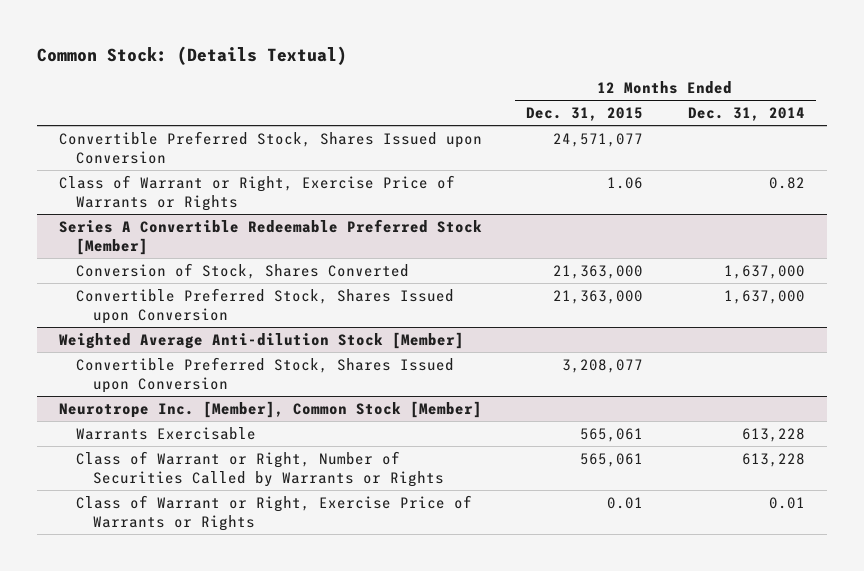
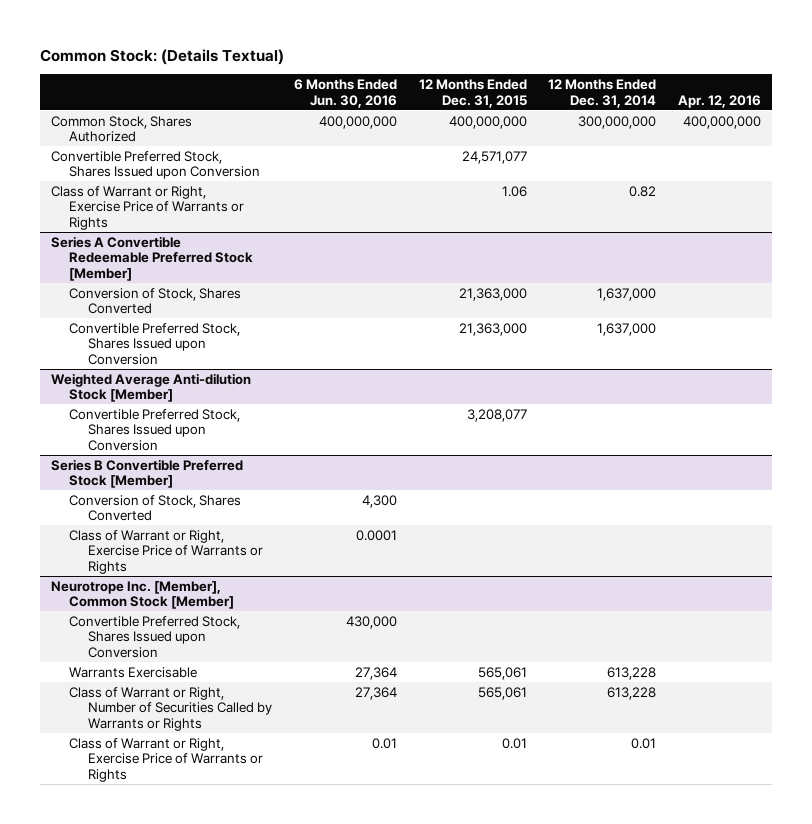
- | 12 Months Ended Dec. 31, 2015 | 12 Months Ended Dec. 31, 2014
+ | 6 Months Ended Jun. 30, 2016 | 12 Months Ended Dec. 31, 2015 | 12 Months Ended Dec. 31, 2014 | Apr. 12, 2016
+ Common Stock, Shares Authorized | 400,000,000 | 400,000,000 | 300,000,000 | 400,000,000
+ Series B Convertible Preferred Stock [Member]
+ Conversion of Stock, Shares Converted | 4,300 | | |
+ Class of Warrant or Right, Exercise Price of Warrants or Rights | 0.0001 | | |
@ Neurotrope Inc. [Member], Common Stock [Member]
+ Convertible Preferred Stock, Shares Issued upon Conversion | 430,000 | | |

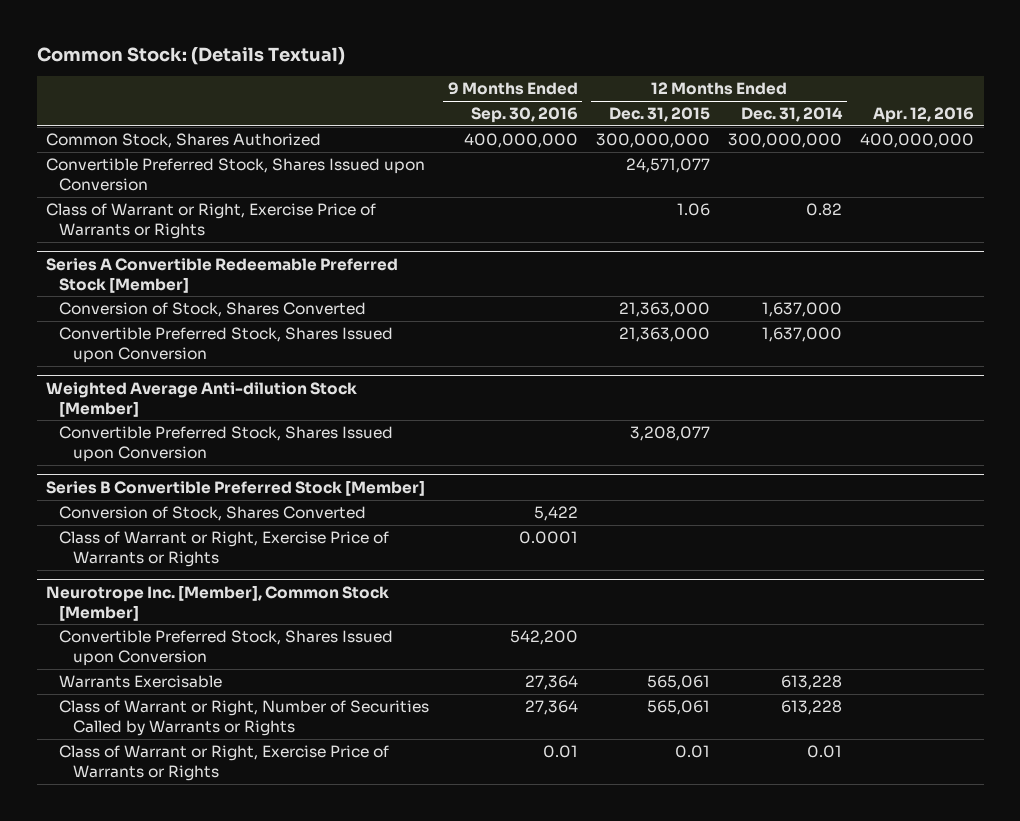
- | 6 Months Ended Jun. 30, 2016 | 12 Months Ended Dec. 31, 2015 | 12 Months Ended Dec. 31, 2014 | Apr. 12, 2016
+ | 9 Months Ended Sep. 30, 2016 | 12 Months Ended Dec. 31, 2015 | 12 Months Ended Dec. 31, 2014 | Apr. 12, 2016
- Common Stock, Shares Authorized | 400,000,000 | 400,000,000 | 300,000,000 | 400,000,000
+ Common Stock, Shares Authorized | 400,000,000 | 300,000,000 | 300,000,000 | 400,000,000

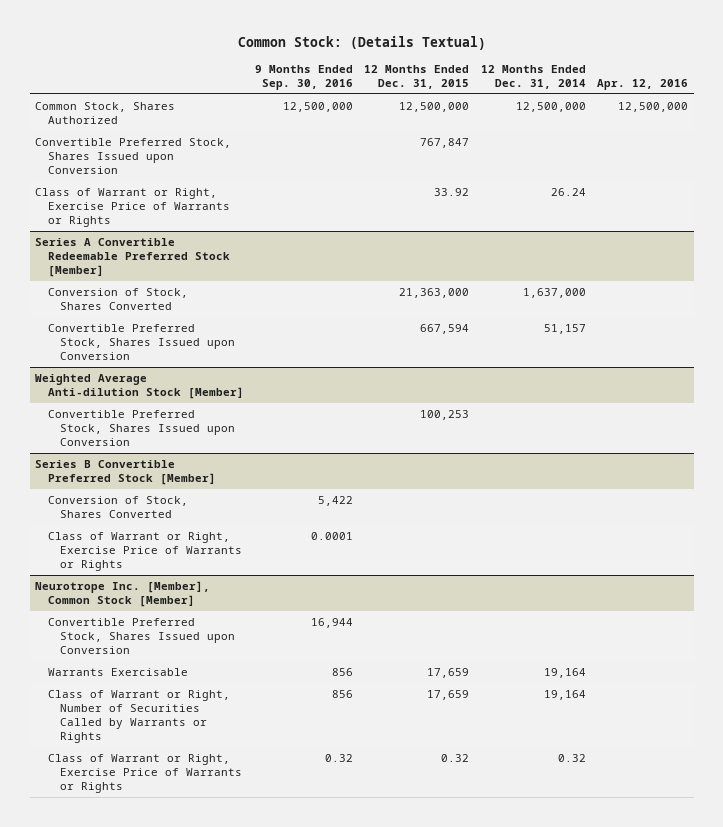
- Common Stock, Shares Authorized | 400,000,000 | 300,000,000 | 300,000,000 | 400,000,000
- Convertible Preferred Stock, Shares Issued upon Conversion | | 24,571,077 | |
- Class of Warrant or Right, Exercise Price of Warrants or Rights | | 1.06 | 0.82 |
+ Common Stock, Shares Authorized | 12,500,000 | 12,500,000 | 12,500,000 | 12,500,000
+ Convertible Preferred Stock, Shares Issued upon Conversion | | 767,847 | |
+ Class of Warrant or Right, Exercise Price of Warrants or Rights | | 33.92 | 26.24 |
@ Series A Convertible Redeemable Preferred Stock [Member]
- Convertible Preferred Stock, Shares Issued upon Conversion | | 21,363,000 | 1,637,000 |
+ Convertible Preferred Stock, Shares Issued upon Conversion | | 667,594 | 51,157 |
@ Weighted Average Anti-dilution Stock [Member]
- Convertible Preferred Stock, Shares Issued upon Conversion | | 3,208,077 | |
+ Convertible Preferred Stock, Shares Issued upon Conversion | | 100,253 | |
@ Neurotrope Inc. [Member], Common Stock [Member]
- Convertible Preferred Stock, Shares Issued upon Conversion | 542,200 | | |
- Warrants Exercisable | 27,364 | 565,061 | 613,228 |
- Class of Warrant or Right, Number of Securities Called by Warrants or Rights | 27,364 | 565,061 | 613,228 |
- Class of Warrant or Right, Exercise Price of Warrants or Rights | 0.01 | 0.01 | 0.01 |
+ Convertible Preferred Stock, Shares Issued upon Conversion | 16,944 | | |
+ Warrants Exercisable | 856 | 17,659 | 19,164 |
+ Class of Warrant or Right, Number of Securities Called by Warrants or Rights | 856 | 17,659 | 19,164 |
+ Class of Warrant or Right, Exercise Price of Warrants or Rights | 0.32 | 0.32 | 0.32 |

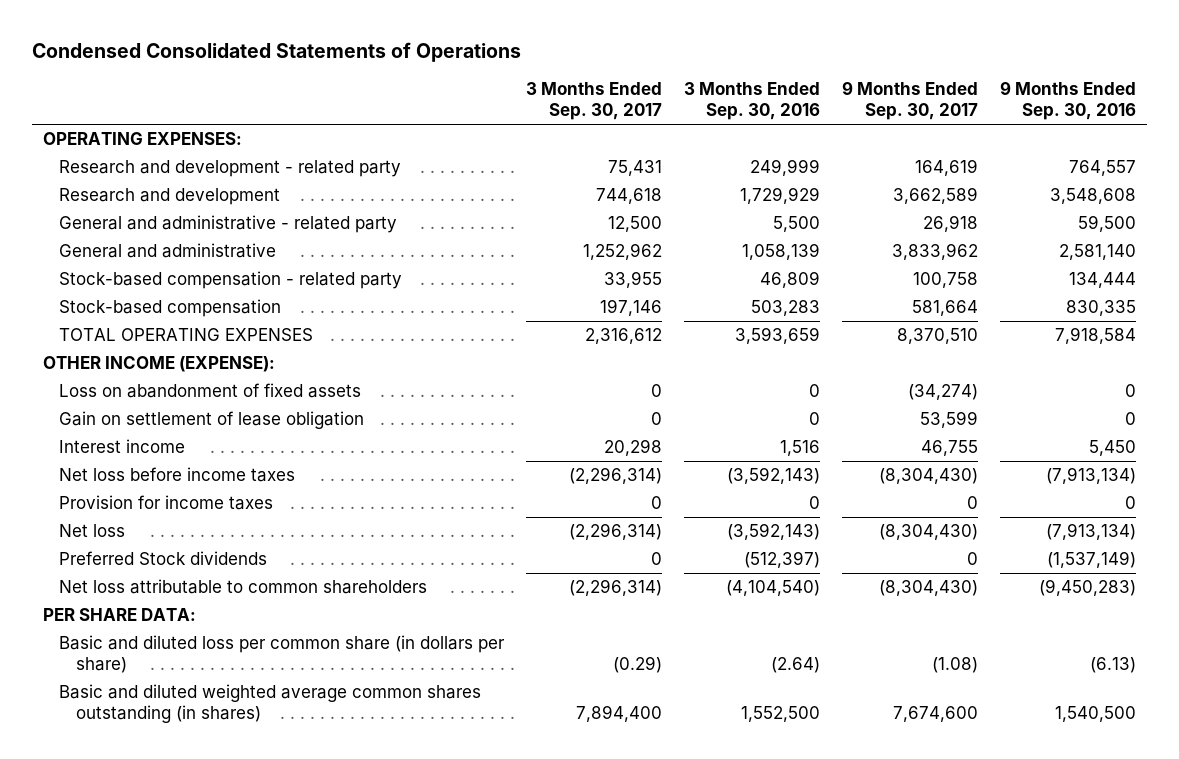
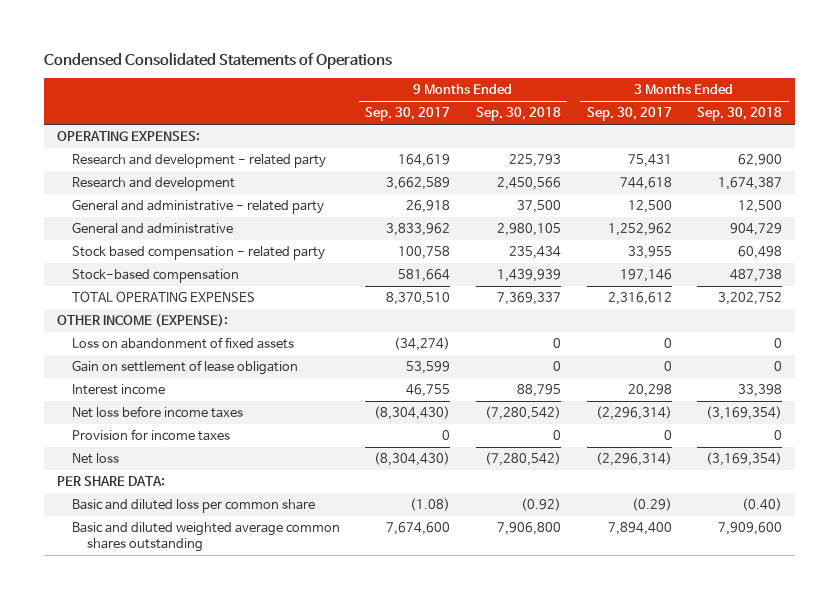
- | 3 Months Ended Sep. 30, 2017 | 3 Months Ended Sep. 30, 2016 | 9 Months Ended Sep. 30, 2017 | 9 Months Ended Sep. 30, 2016
+ | 9 Months Ended Sep. 30, 2017 | 9 Months Ended Sep. 30, 2018 | 3 Months Ended Sep. 30, 2017 | 3 Months Ended Sep. 30, 2018
- Stock-based compensation - related party | 33,955 | 46,809 | 100,758 | 134,444
+ Stock based compensation - related party | 100,758 | 235,434 | 33,955 | 60,498
- Preferred Stock dividends | 0 | (512,397) | 0 | (1,537,149)
- Net loss attributable to common shareholders | (2,296,314) | (4,104,540) | (8,304,430) | (9,450,283)
- Basic and diluted loss per common share (in dollars per share) | (0.29) | (2.64) | (1.08) | (6.13)
- Basic and diluted weighted average common shares outstanding (in shares) | 7,894,400 | 1,552,500 | 7,674,600 | 1,540,500
+ Basic and diluted loss per common share | (1.08) | (0.92) | (0.29) | (0.40)
+ Basic and diluted weighted average common shares outstanding | 7,674,600 | 7,906,800 | 7,894,400 | 7,909,600

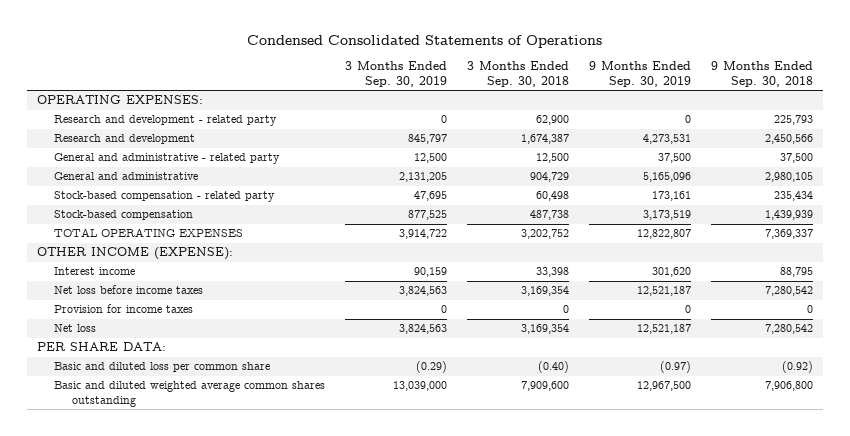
- | 9 Months Ended Sep. 30, 2017 | 9 Months Ended Sep. 30, 2018 | 3 Months Ended Sep. 30, 2017 | 3 Months Ended Sep. 30, 2018
+ | 3 Months Ended Sep. 30, 2019 | 3 Months Ended Sep. 30, 2018 | 9 Months Ended Sep. 30, 2019 | 9 Months Ended Sep. 30, 2018
- Stock based compensation - related party | 100,758 | 235,434 | 33,955 | 60,498
+ Stock-based compensation - related party | 47,695 | 60,498 | 173,161 | 235,434
- Loss on abandonment of fixed assets | (34,274) | 0 | 0 | 0
- Gain on settlement of lease obligation | 53,599 | 0 | 0 | 0
- Net loss before income taxes | (8,304,430) | (7,280,542) | (2,296,314) | (3,169,354)
+ Net loss before income taxes | 3,824,563 | 3,169,354 | 12,521,187 | 7,280,542
- Net loss | (8,304,430) | (7,280,542) | (2,296,314) | (3,169,354)
+ Net loss | 3,824,563 | 3,169,354 | 12,521,187 | 7,280,542

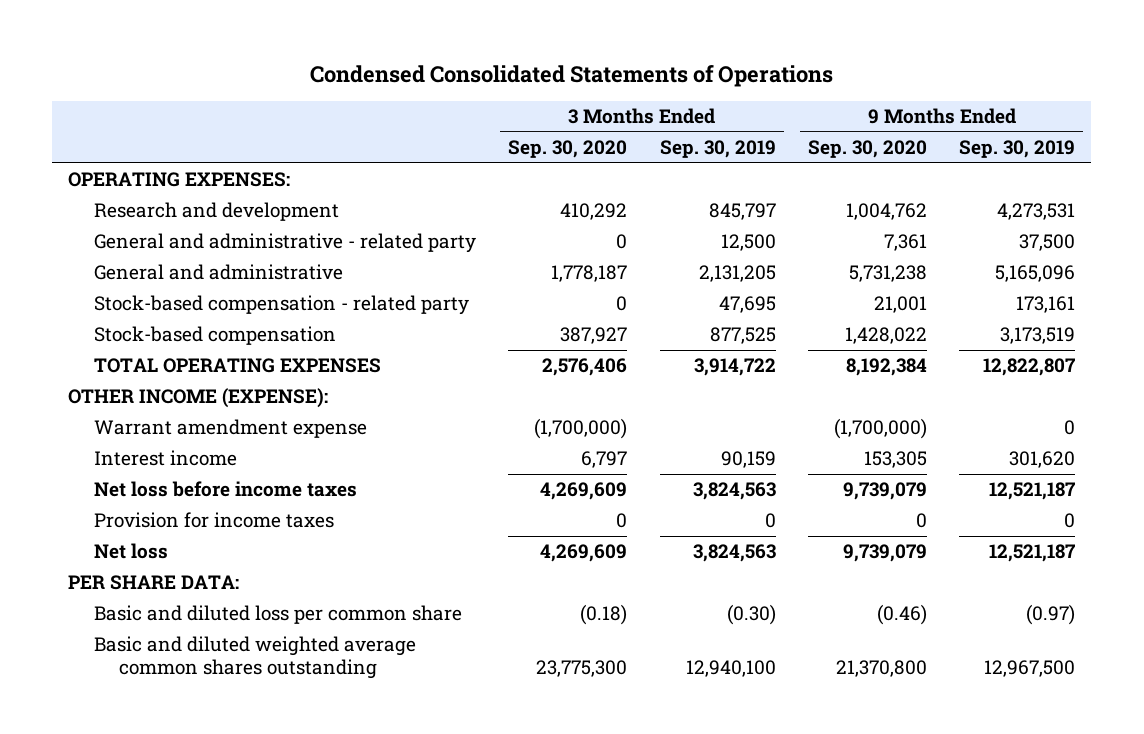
- | 3 Months Ended Sep. 30, 2019 | 3 Months Ended Sep. 30, 2018 | 9 Months Ended Sep. 30, 2019 | 9 Months Ended Sep. 30, 2018
+ | 3 Months Ended Sep. 30, 2020 | 3 Months Ended Sep. 30, 2019 | 9 Months Ended Sep. 30, 2020 | 9 Months Ended Sep. 30, 2019
- Research and development - related party | 0 | 62,900 | 0 | 225,793
+ Warrant amendment expense | (1,700,000) | | (1,700,000) | 0
- Basic and diluted loss per common share | (0.29) | (0.40) | (0.97) | (0.92)
- Basic and diluted weighted average common shares outstanding | 13,039,000 | 7,909,600 | 12,967,500 | 7,906,800
+ Basic and diluted loss per common share | (0.18) | (0.30) | (0.46) | (0.97)
+ Basic and diluted weighted average common shares outstanding | 23,775,300 | 12,940,100 | 21,370,800 | 12,967,500

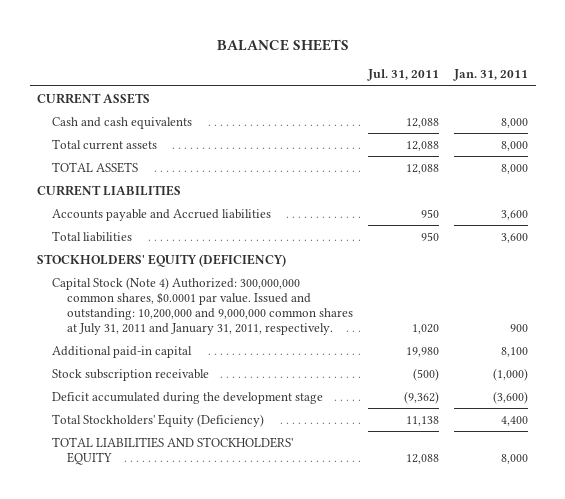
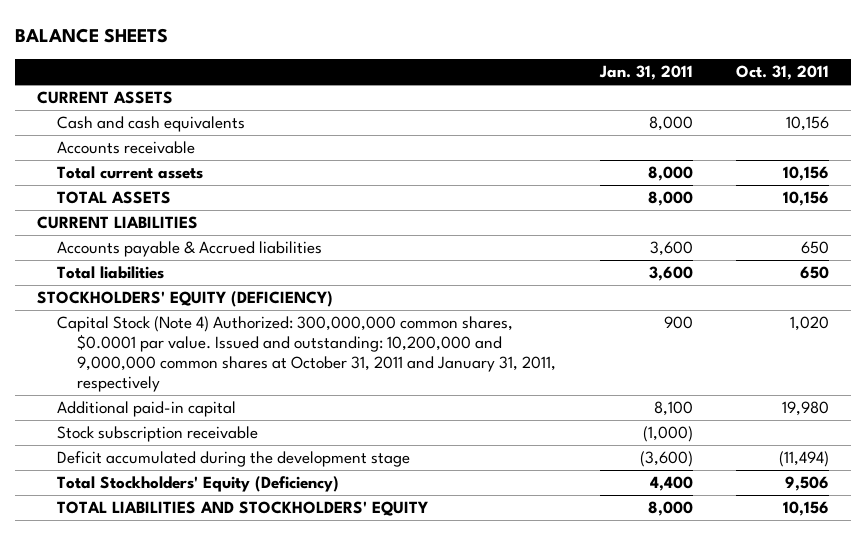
- | Jul. 31, 2011 | Jan. 31, 2011
+ | Jan. 31, 2011 | Oct. 31, 2011
+ Accounts receivable
- Accounts payable and Accrued liabilities | 950 | 3,600
+ Accounts payable & Accrued liabilities | 3,600 | 650
- Capital Stock (Note 4) Authorized: 300,000,000 common shares, $0.0001 par value. Issued and outstanding: 10,200,000 and 9,000,000 common shares at July 31, 2011 and January 31, 2011, respectively. | 1,020 | 900
+ Capital Stock (Note 4) Authorized: 300,000,000 common shares, $0.0001 par value. Issued and outstanding: 10,200,000 and 9,000,000 common shares at October 31, 2011 and January 31, 2011, respectively | 900 | 1,020

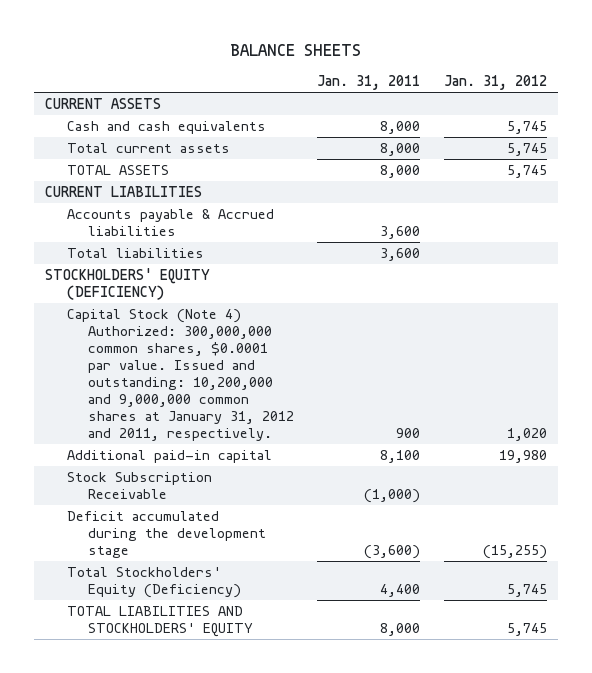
- | Jan. 31, 2011 | Oct. 31, 2011
+ | Jan. 31, 2011 | Jan. 31, 2012
- Accounts receivable
- Capital Stock (Note 4) Authorized: 300,000,000 common shares, $0.0001 par value. Issued and outstanding: 10,200,000 and 9,000,000 common shares at October 31, 2011 and January 31, 2011, respectively | 900 | 1,020
+ Capital Stock (Note 4) Authorized: 300,000,000 common shares, $0.0001 par value. Issued and outstanding: 10,200,000 and 9,000,000 common shares at January 31, 2012 and 2011, respectively. | 900 | 1,020
- Stock subscription receivable | (1,000) |
+ Stock Subscription Receivable | (1,000) |

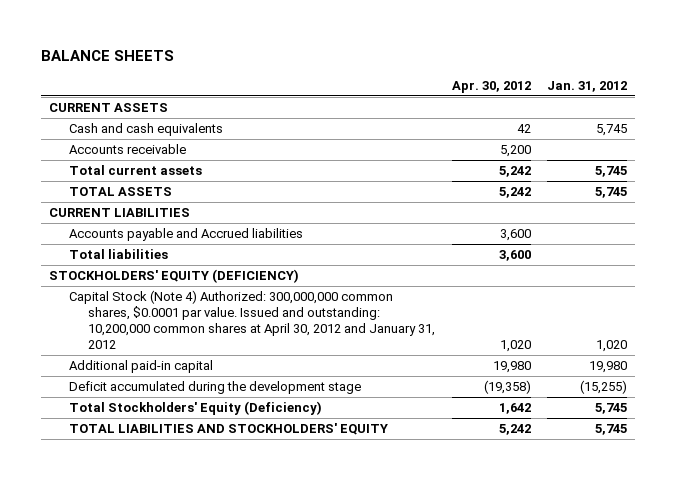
- | Jan. 31, 2011 | Jan. 31, 2012
+ | Apr. 30, 2012 | Jan. 31, 2012
+ Accounts receivable | 5,200 |
- Accounts payable & Accrued liabilities | 3,600 |
+ Accounts payable and Accrued liabilities | 3,600 |
- Capital Stock (Note 4) Authorized: 300,000,000 common shares, $0.0001 par value. Issued and outstanding: 10,200,000 and 9,000,000 common shares at January 31, 2012 and 2011, respectively. | 900 | 1,020
+ Capital Stock (Note 4) Authorized: 300,000,000 common shares, $0.0001 par value. Issued and outstanding: 10,200,000 common shares at April 30, 2012 and January 31, 2012 | 1,020 | 1,020
- Stock Subscription Receivable | (1,000) |

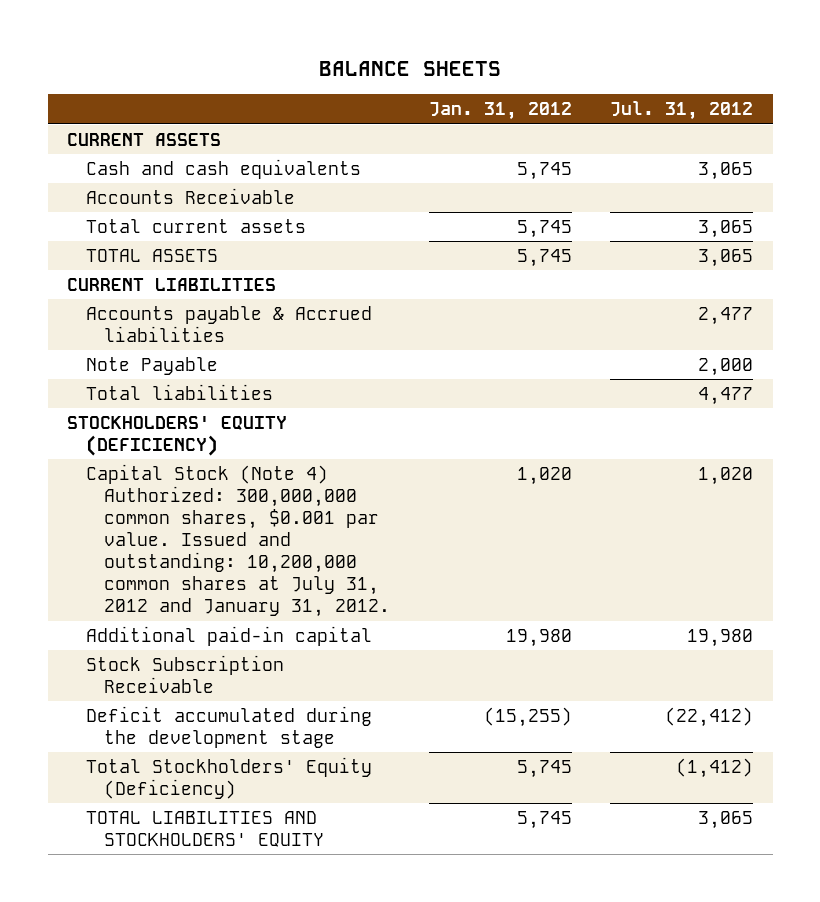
- | Apr. 30, 2012 | Jan. 31, 2012
+ | Jan. 31, 2012 | Jul. 31, 2012
- Accounts receivable | 5,200 |
+ Accounts Receivable
- Accounts payable and Accrued liabilities | 3,600 |
+ Accounts payable & Accrued liabilities | | 2,477
+ Note Payable | | 2,000
- Capital Stock (Note 4) Authorized: 300,000,000 common shares, $0.0001 par value. Issued and outstanding: 10,200,000 common shares at April 30, 2012 and January 31, 2012 | 1,020 | 1,020
+ Capital Stock (Note 4) Authorized: 300,000,000 common shares, $0.001 par value. Issued and outstanding: 10,200,000 common shares at July 31, 2012 and January 31, 2012. | 1,020 | 1,020
+ Stock Subscription Receivable

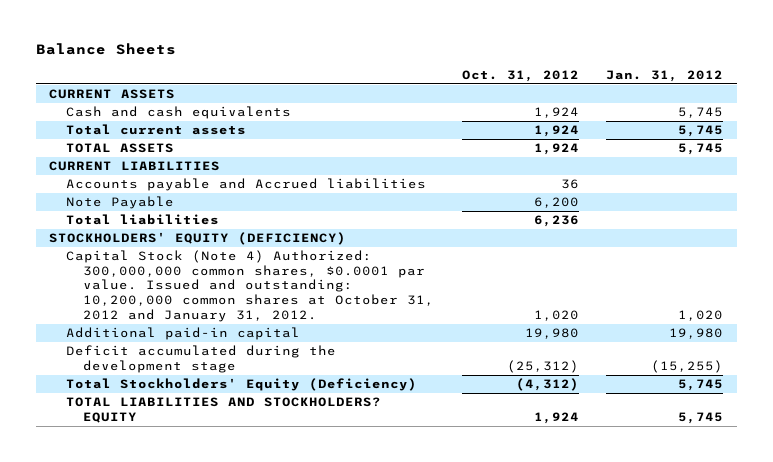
- BALANCE SHEETS
+ Balance Sheets
- | Jan. 31, 2012 | Jul. 31, 2012
+ | Oct. 31, 2012 | Jan. 31, 2012
- Accounts Receivable
- Accounts payable & Accrued liabilities | | 2,477
+ Accounts payable and Accrued liabilities | 36 |
- Capital Stock (Note 4) Authorized: 300,000,000 common shares, $0.001 par value. Issued and outstanding: 10,200,000 common shares at July 31, 2012 and January 31, 2012. | 1,020 | 1,020
+ Capital Stock (Note 4) Authorized: 300,000,000 common shares, $0.0001 par value. Issued and outstanding: 10,200,000 common shares at October 31, 2012 and January 31, 2012. | 1,020 | 1,020
- Stock Subscription Receivable
- TOTAL LIABILITIES AND STOCKHOLDERS' EQUITY | 5,745 | 3,065
+ TOTAL LIABILITIES AND STOCKHOLDERS? EQUITY | 1,924 | 5,745

